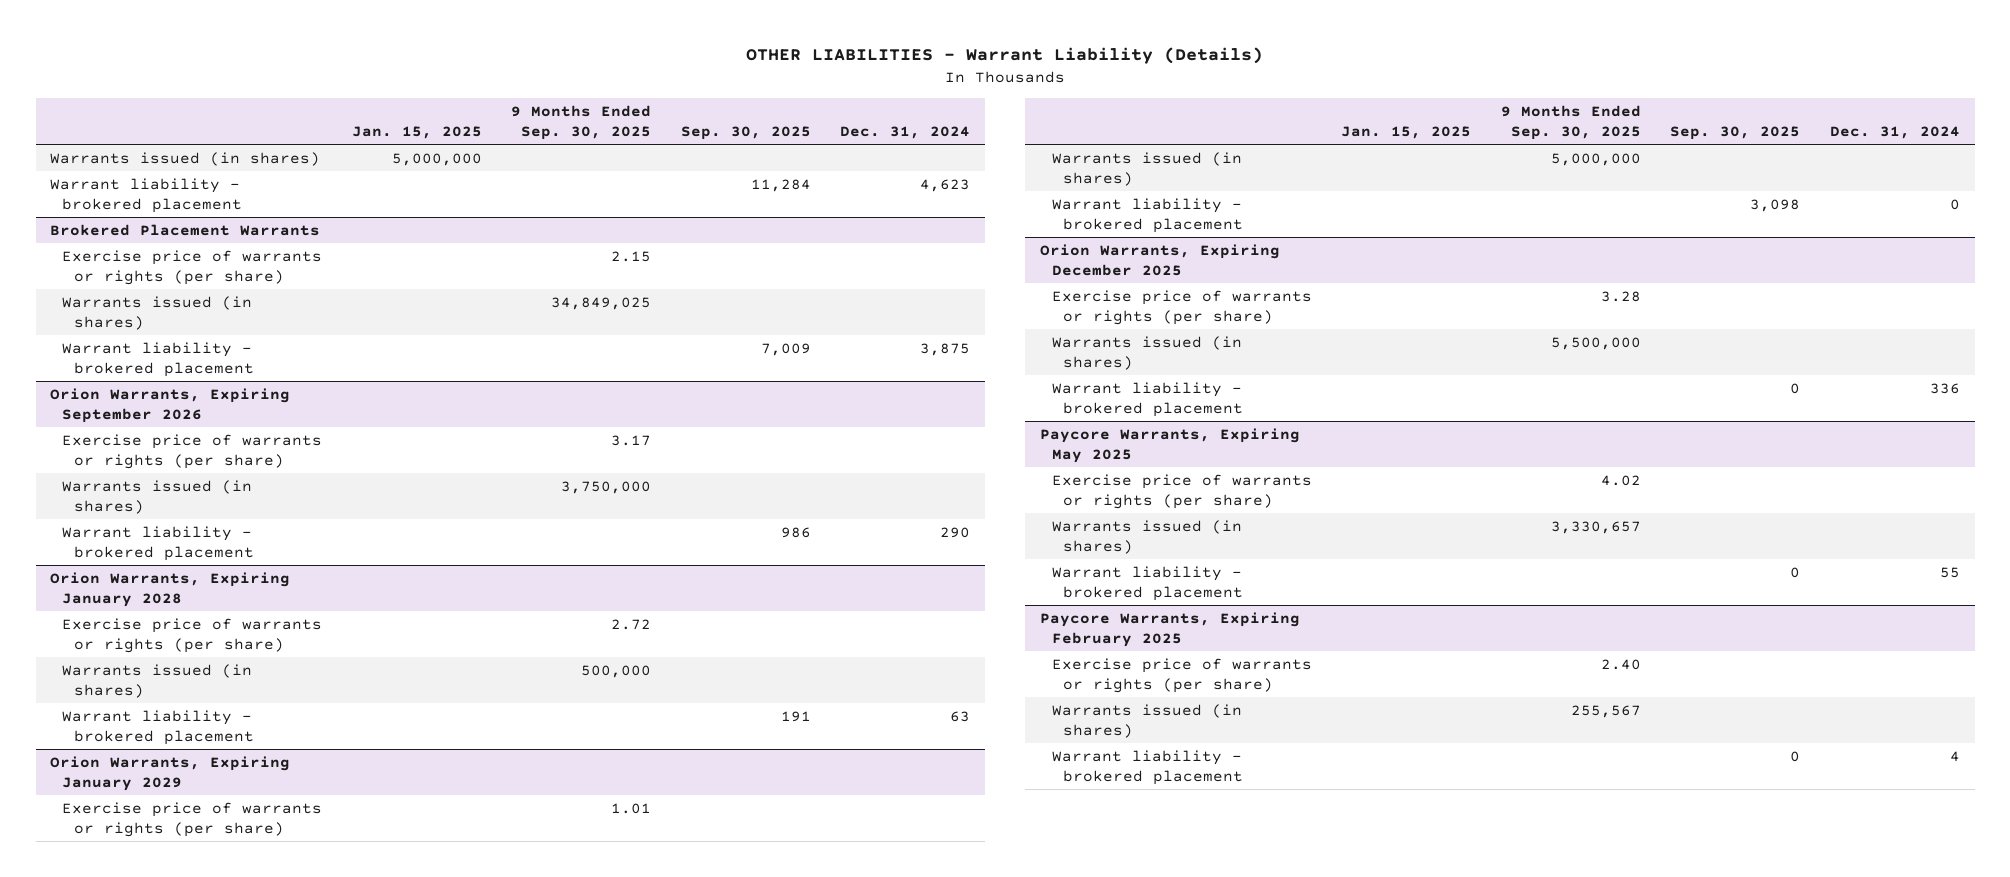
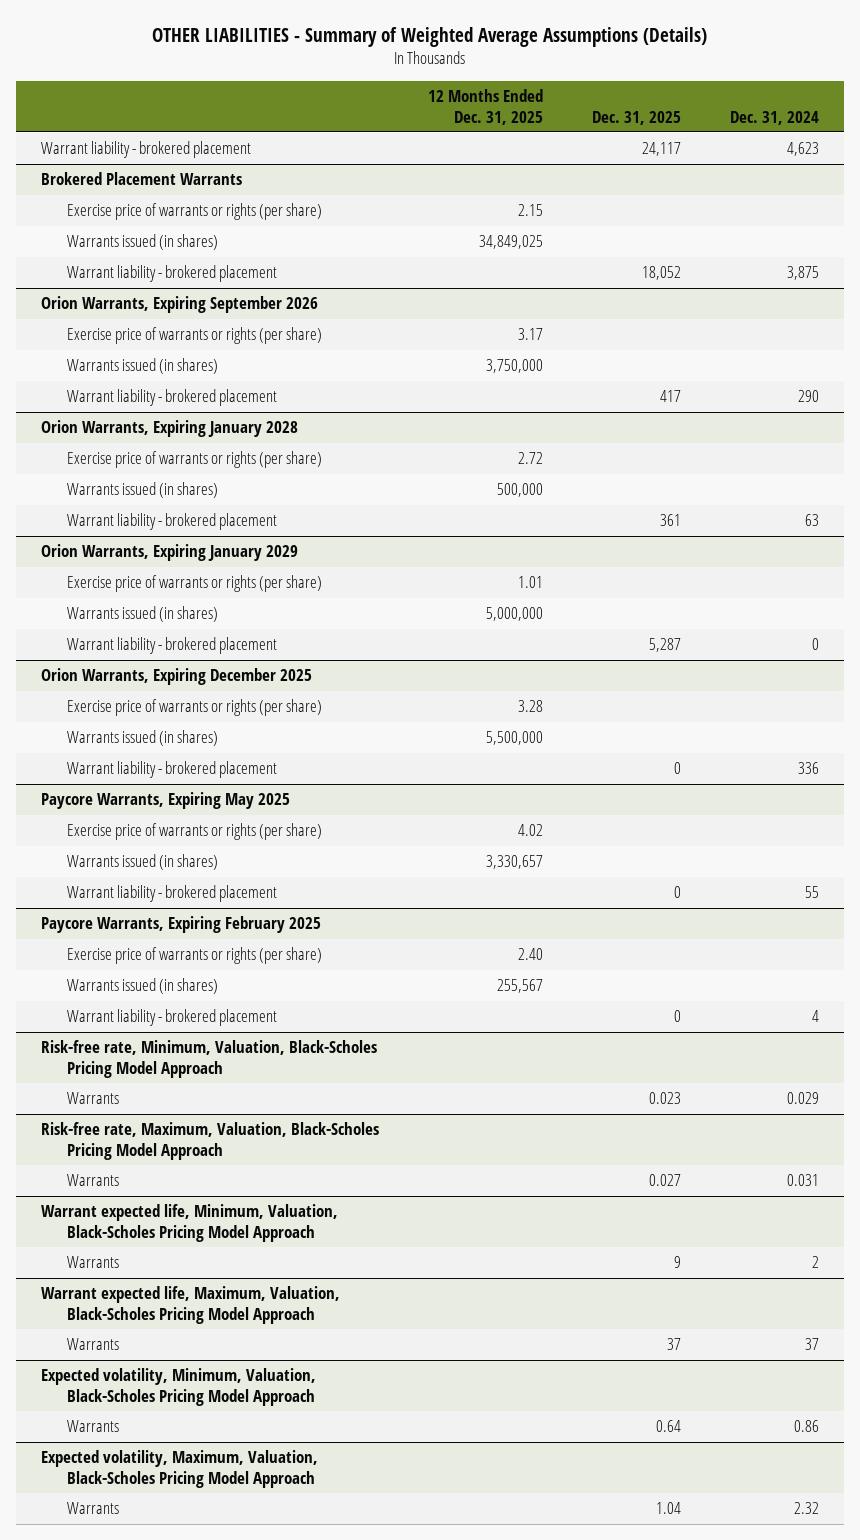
- OTHER LIABILITIES - Warrant Liability (Details)
+ OTHER LIABILITIES - Summary of Weighted Average Assumptions (Details)
- | Jan. 15, 2025 | 9 Months Ended Sep. 30, 2025 | Sep. 30, 2025 | Dec. 31, 2024
+ | 12 Months Ended Dec. 31, 2025 | Dec. 31, 2025 | Dec. 31, 2024
- Warrants issued (in shares) | 5,000,000 | | |
+ Risk-free rate, Minimum, Valuation, Black-Scholes Pricing Model Approach
+ Warrants | | 0.023 | 0.029
+ Risk-free rate, Maximum, Valuation, Black-Scholes Pricing Model Approach
+ Warrants | | 0.027 | 0.031
+ Warrant expected life, Minimum, Valuation, Black-Scholes Pricing Model Approach
+ Warrants | | 9 | 2
+ Warrant expected life, Maximum, Valuation, Black-Scholes Pricing Model Approach
+ Warrants | | 37 | 37
+ Expected volatility, Minimum, Valuation, Black-Scholes Pricing Model Approach
+ Warrants | | 0.64 | 0.86
+ Expected volatility, Maximum, Valuation, Black-Scholes Pricing Model Approach
+ Warrants | | 1.04 | 2.32

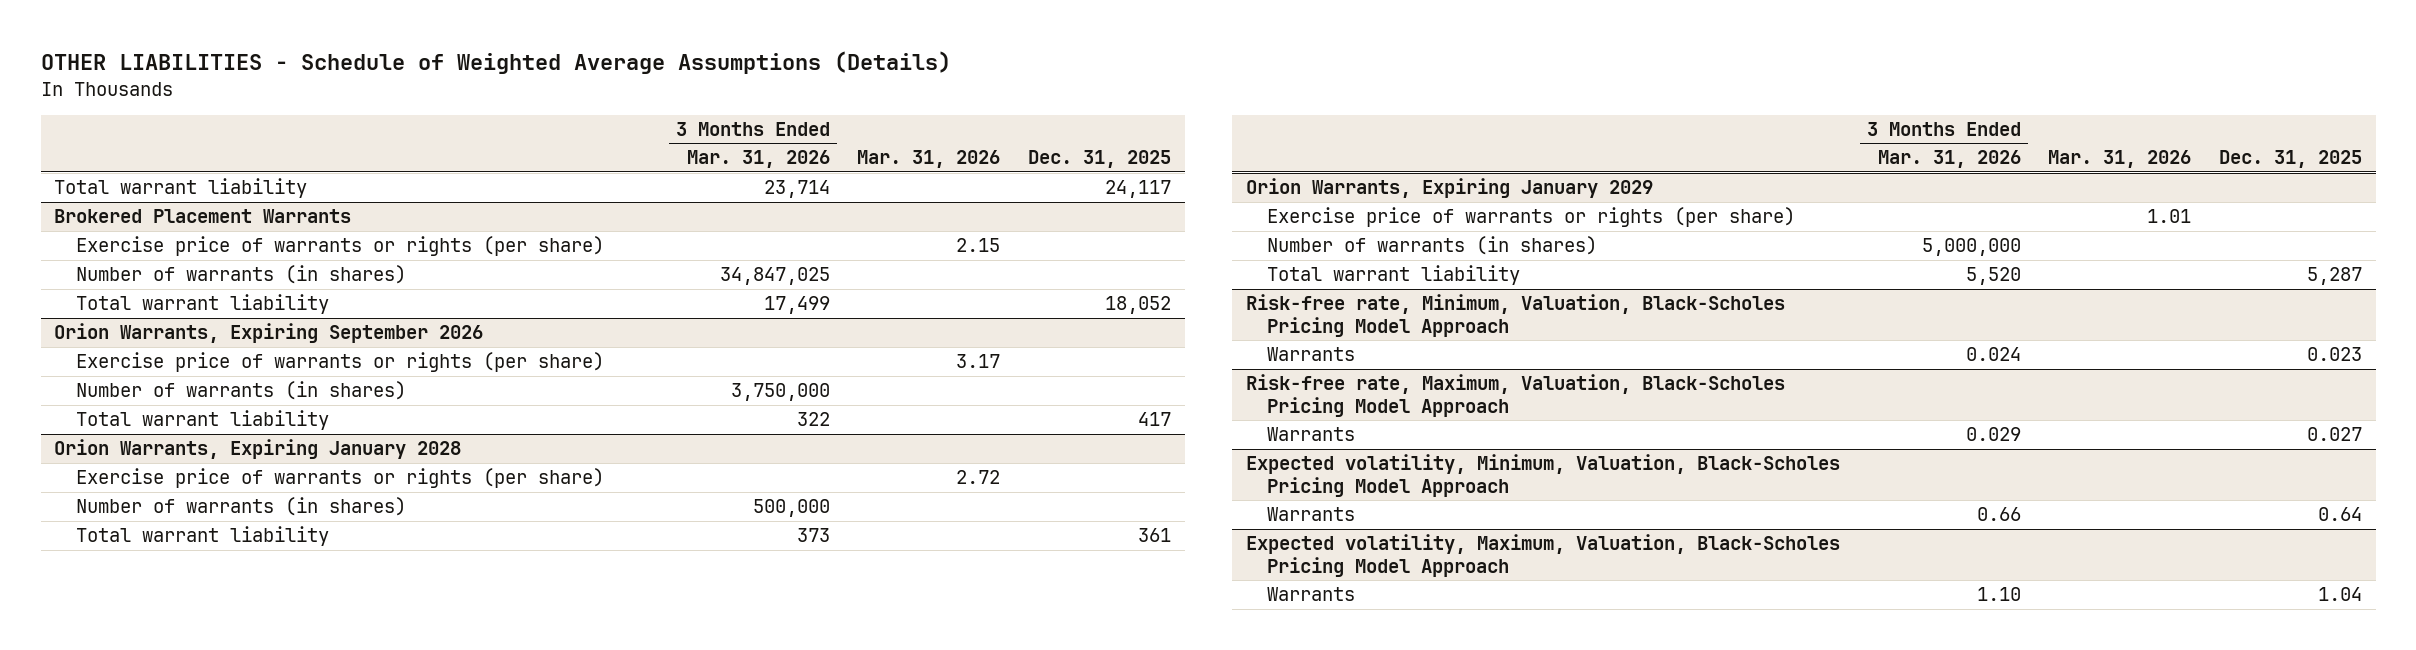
- OTHER LIABILITIES - Summary of Weighted Average Assumptions (Details)
+ OTHER LIABILITIES - Schedule of Weighted Average Assumptions (Details)
- | 12 Months Ended Dec. 31, 2025 | Dec. 31, 2025 | Dec. 31, 2024
+ | 3 Months Ended Mar. 31, 2026 | Mar. 31, 2026 | Dec. 31, 2025
- Warrant liability - brokered placement | | 24,117 | 4,623
+ Total warrant liability | 23,714 | | 24,117
@ Brokered Placement Warrants
- Warrants issued (in shares) | 34,849,025 | |
- Warrant liability - brokered placement | | 18,052 | 3,875
+ Number of warrants (in shares) | 34,847,025 | |
+ Total warrant liability | 17,499 | | 18,052
@ Orion Warrants, Expiring September 2026
- Warrants issued (in shares) | 3,750,000 | |
- Warrant liability - brokered placement | | 417 | 290
+ Number of warrants (in shares) | 3,750,000 | |
+ Total warrant liability | 322 | | 417
@ Orion Warrants, Expiring January 2028
- Warrants issued (in shares) | 500,000 | |
- Warrant liability - brokered placement | | 361 | 63
+ Number of warrants (in shares) | 500,000 | |
+ Total warrant liability | 373 | | 361
@ Orion Warrants, Expiring January 2029
- Warrants issued (in shares) | 5,000,000 | |
- Warrant liability - brokered placement | | 5,287 | 0
- Orion Warrants, Expiring December 2025
- Exercise price of warrants or rights (per share) | 3.28 | |
- Warrants issued (in shares) | 5,500,000 | |
- Warrant liability - brokered placement | | 0 | 336
- Paycore Warrants, Expiring May 2025
- Exercise price of warrants or rights (per share) | 4.02 | |
- Warrants issued (in shares) | 3,330,657 | |
- Warrant liability - brokered placement | | 0 | 55
- Paycore Warrants, Expiring February 2025
- Exercise price of warrants or rights (per share) | 2.40 | |
- Warrants issued (in shares) | 255,567 | |
- Warrant liability - brokered placement | | 0 | 4
@ Orion Warrants, Expiring January 2029
+ Number of warrants (in shares) | 5,000,000 | |
+ Total warrant liability | 5,520 | | 5,287
- Warrant expected life, Minimum, Valuation, Black-Scholes Pricing Model Approach
- Warrants | | 9 | 2
- Warrant expected life, Maximum, Valuation, Black-Scholes Pricing Model Approach
- Warrants | | 37 | 37

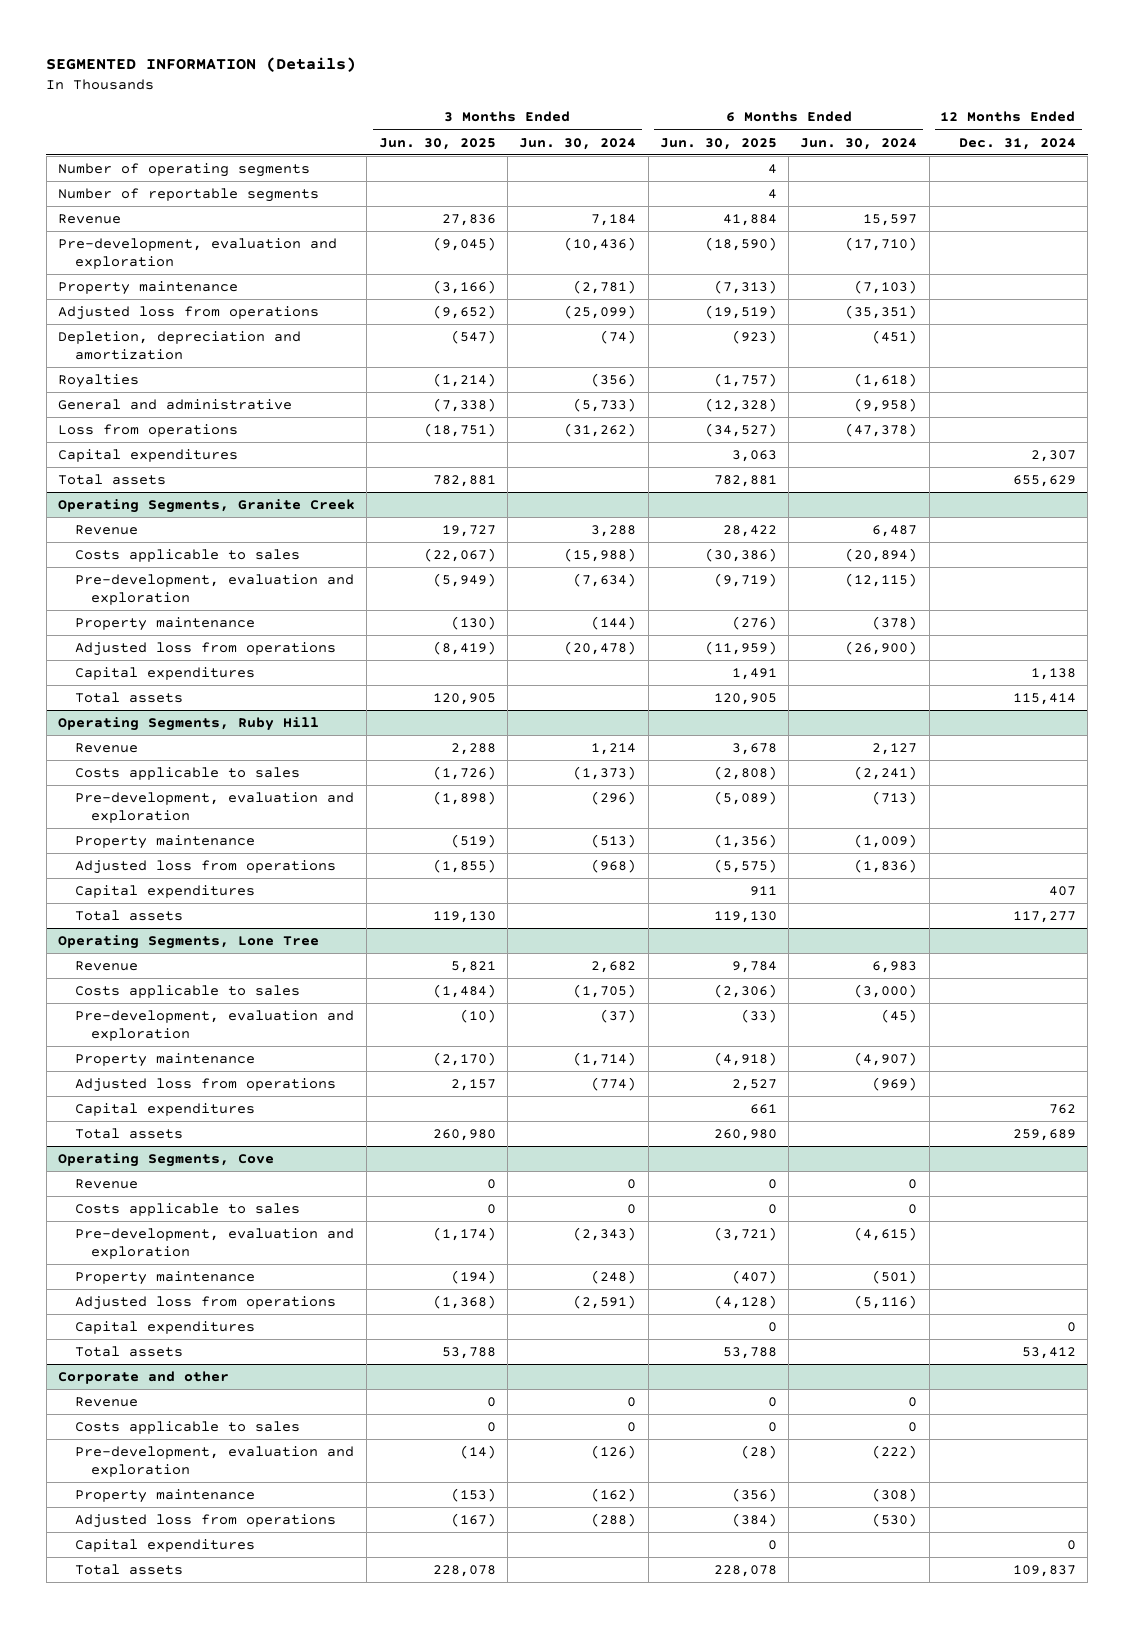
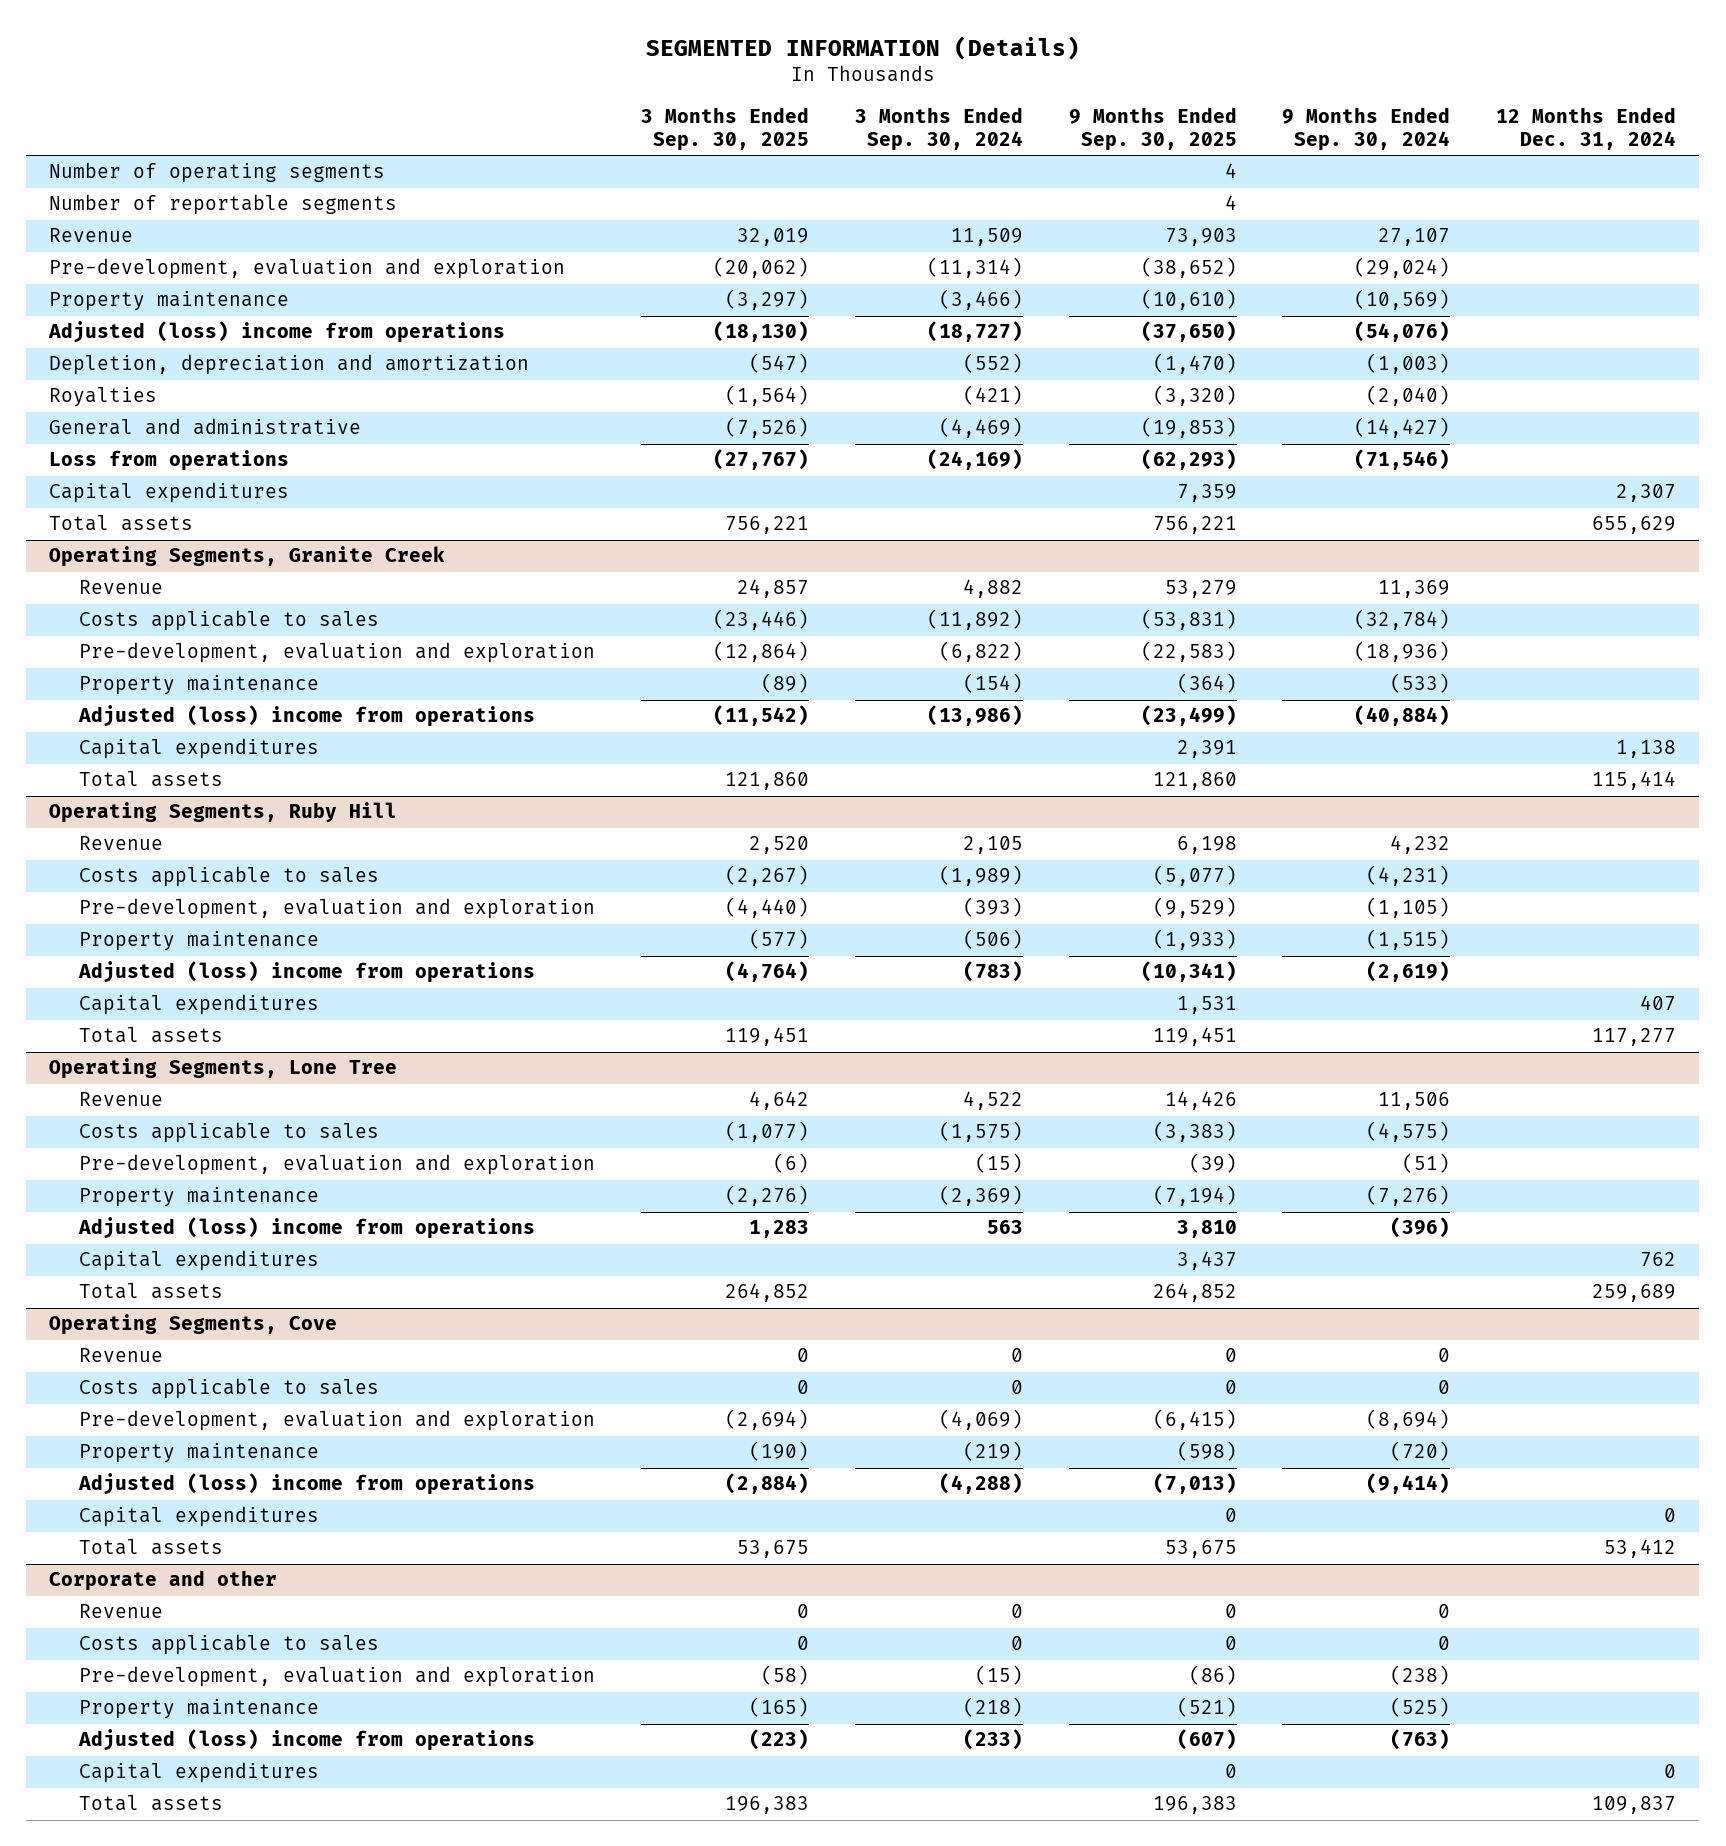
- | 3 Months Ended Jun. 30, 2025 | 3 Months Ended Jun. 30, 2024 | 6 Months Ended Jun. 30, 2025 | 6 Months Ended Jun. 30, 2024 | 12 Months Ended Dec. 31, 2024
+ | 3 Months Ended Sep. 30, 2025 | 3 Months Ended Sep. 30, 2024 | 9 Months Ended Sep. 30, 2025 | 9 Months Ended Sep. 30, 2024 | 12 Months Ended Dec. 31, 2024
- Adjusted loss from operations | (9,652) | (25,099) | (19,519) | (35,351) |
+ Adjusted (loss) income from operations | (18,130) | (18,727) | (37,650) | (54,076) |
@ Operating Segments, Granite Creek
- Adjusted loss from operations | (8,419) | (20,478) | (11,959) | (26,900) |
+ Adjusted (loss) income from operations | (11,542) | (13,986) | (23,499) | (40,884) |
@ Operating Segments, Ruby Hill
- Adjusted loss from operations | (1,855) | (968) | (5,575) | (1,836) |
+ Adjusted (loss) income from operations | (4,764) | (783) | (10,341) | (2,619) |
@ Operating Segments, Lone Tree
- Adjusted loss from operations | 2,157 | (774) | 2,527 | (969) |
+ Adjusted (loss) income from operations | 1,283 | 563 | 3,810 | (396) |
@ Operating Segments, Cove
- Adjusted loss from operations | (1,368) | (2,591) | (4,128) | (5,116) |
+ Adjusted (loss) income from operations | (2,884) | (4,288) | (7,013) | (9,414) |
@ Corporate and other
- Adjusted loss from operations | (167) | (288) | (384) | (530) |
+ Adjusted (loss) income from operations | (223) | (233) | (607) | (763) |

